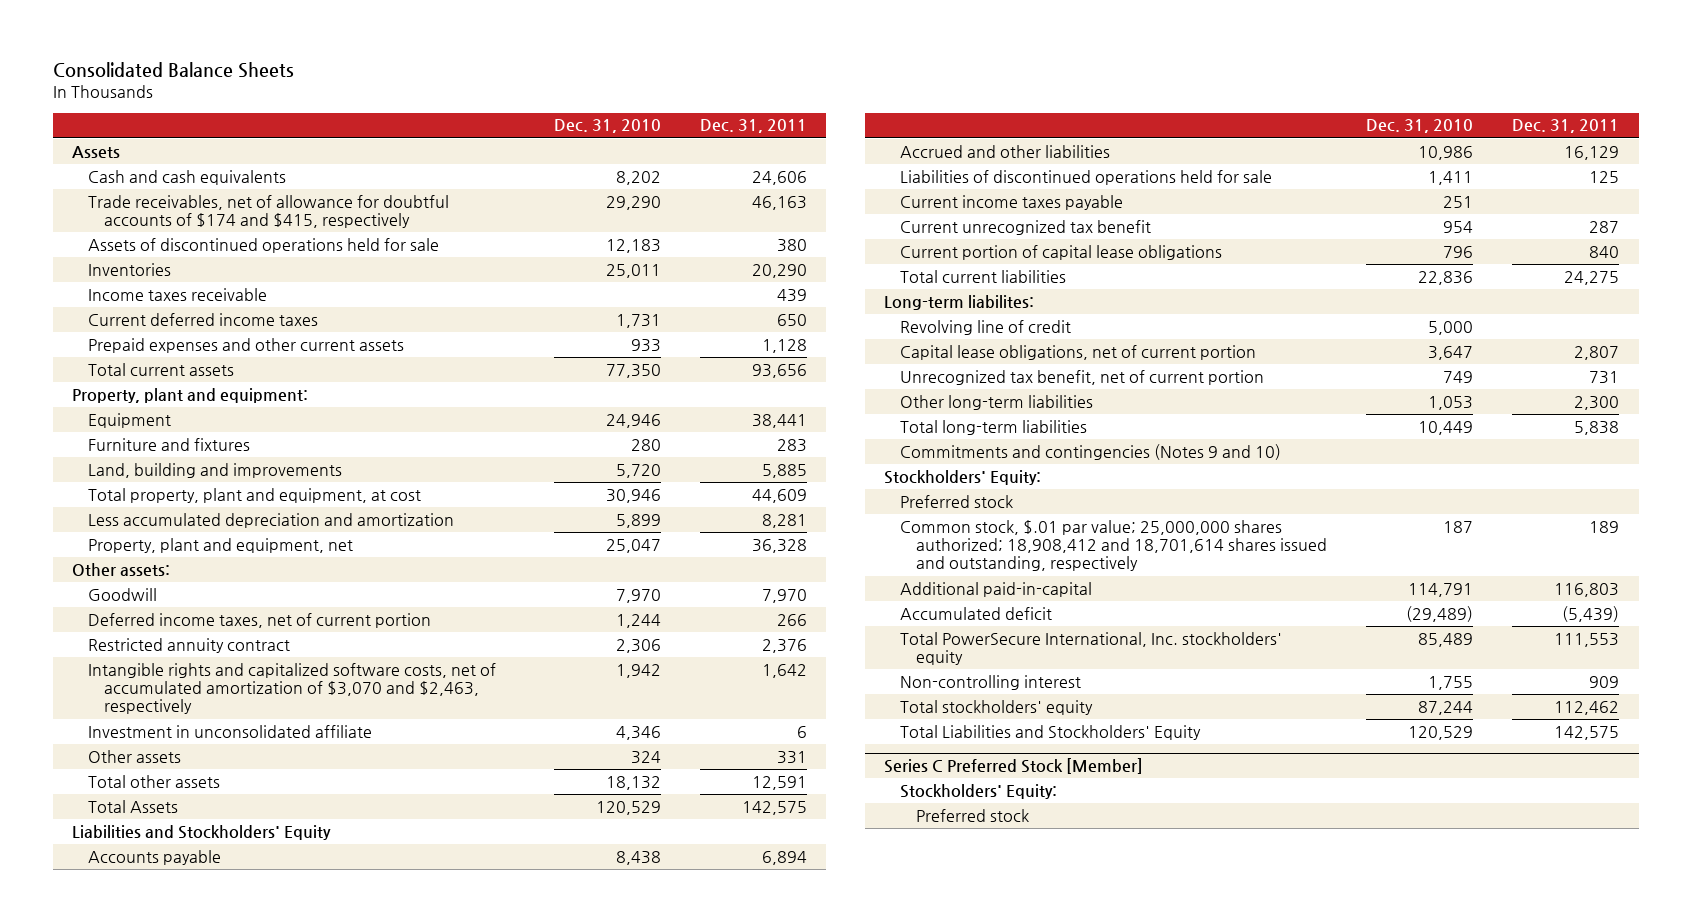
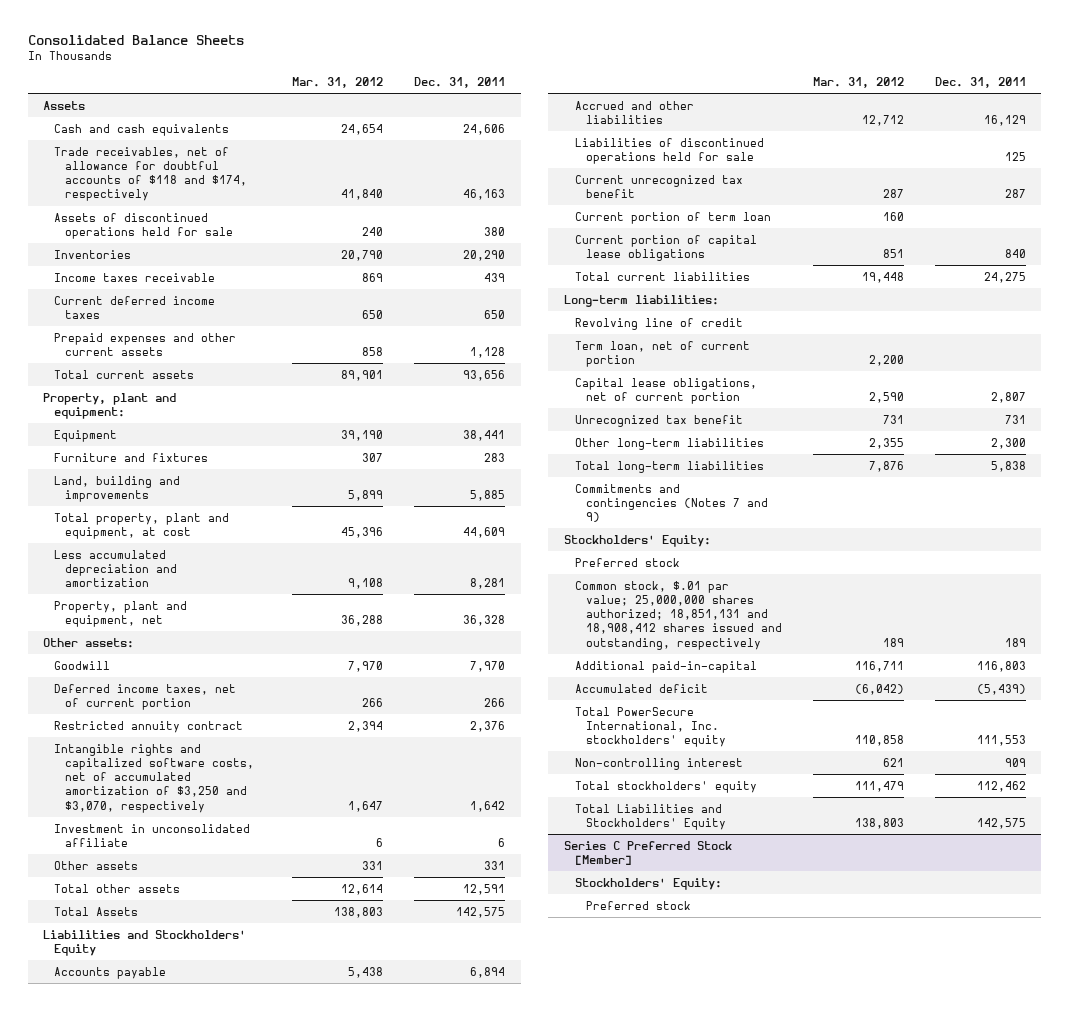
- | Dec. 31, 2010 | Dec. 31, 2011
+ | Mar. 31, 2012 | Dec. 31, 2011
- Trade receivables, net of allowance for doubtful accounts of $174 and $415, respectively | 29,290 | 46,163
+ Trade receivables, net of allowance for doubtful accounts of $118 and $174, respectively | 41,840 | 46,163
- Intangible rights and capitalized software costs, net of accumulated amortization of $3,070 and $2,463, respectively | 1,942 | 1,642
+ Intangible rights and capitalized software costs, net of accumulated amortization of $3,250 and $3,070, respectively | 1,647 | 1,642
- Current income taxes payable | 251 |
+ Current portion of term loan | 160 |
- Long-term liabilites:
+ Long-term liabilities:
+ Term loan, net of current portion | 2,200 |
- Unrecognized tax benefit, net of current portion | 749 | 731
+ Unrecognized tax benefit | 731 | 731
- Commitments and contingencies (Notes 9 and 10)
+ Commitments and contingencies (Notes 7 and 9)
- Common stock, $.01 par value; 25,000,000 shares authorized; 18,908,412 and 18,701,614 shares issued and outstanding, respectively | 187 | 189
+ Common stock, $.01 par value; 25,000,000 shares authorized; 18,851,131 and 18,908,412 shares issued and outstanding, respectively | 189 | 189

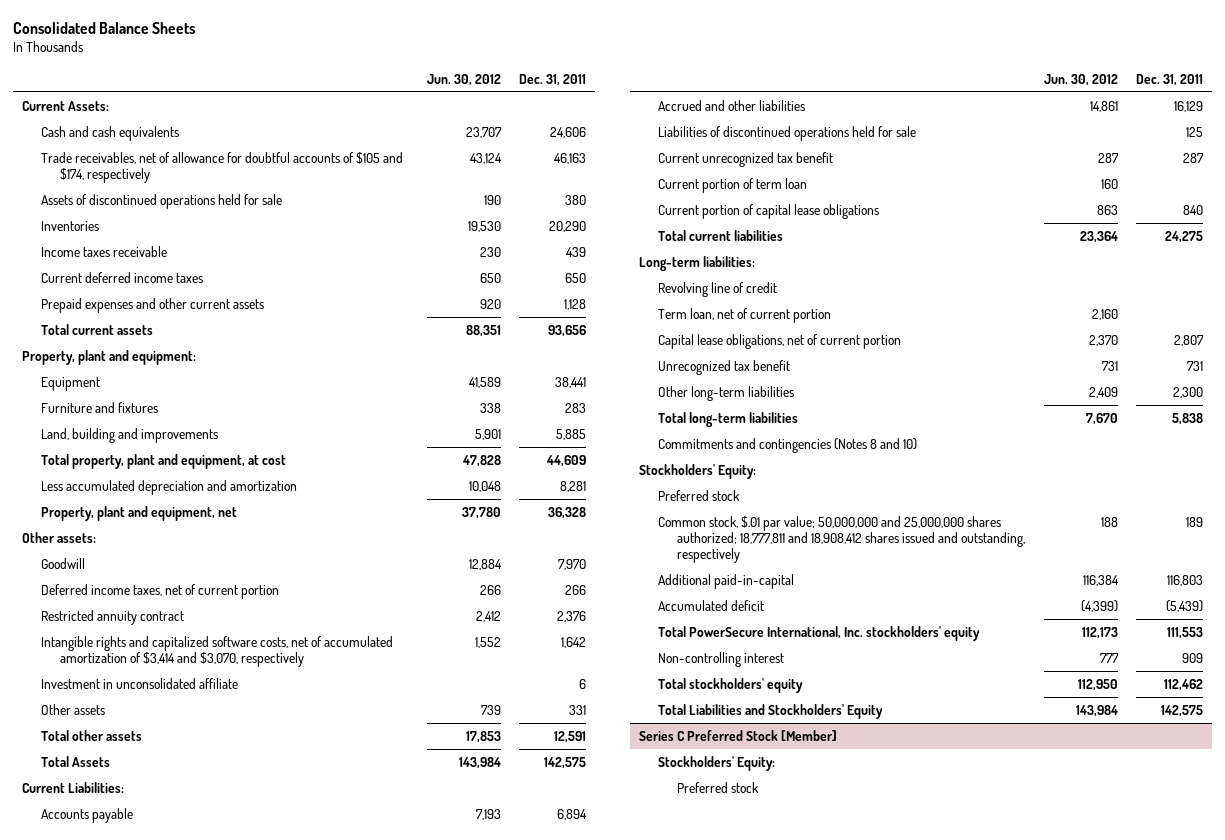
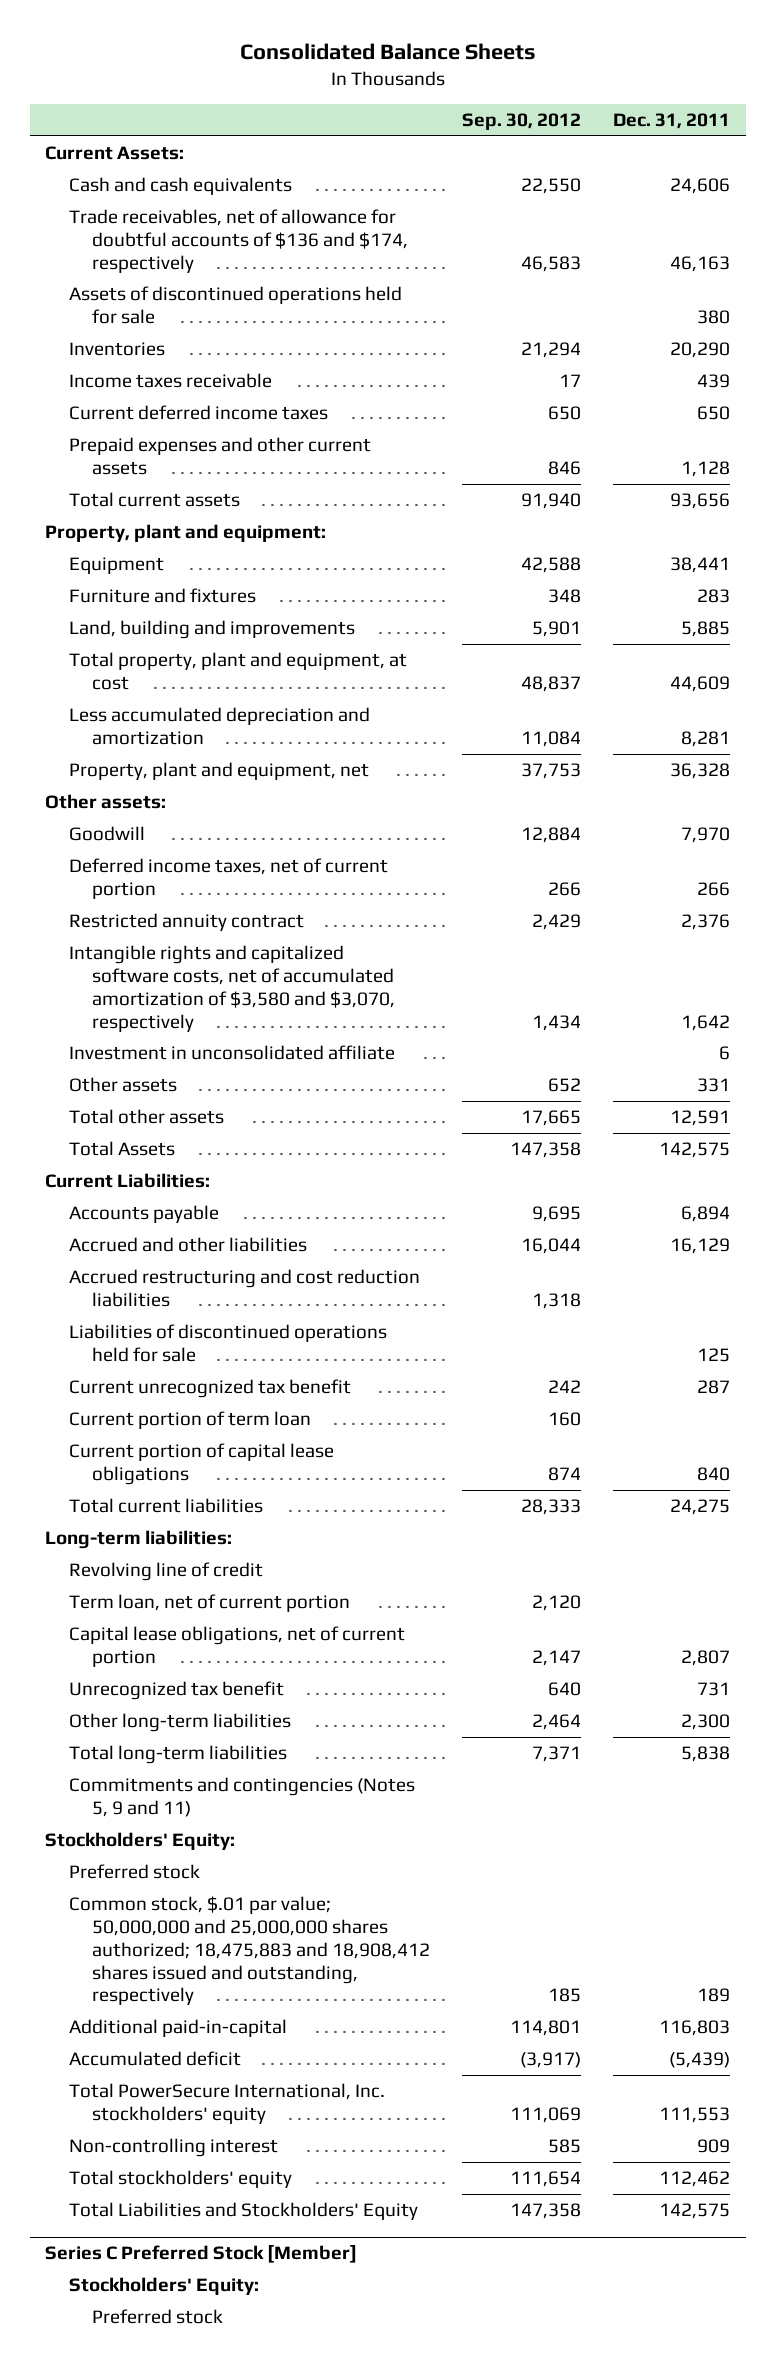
- | Jun. 30, 2012 | Dec. 31, 2011
+ | Sep. 30, 2012 | Dec. 31, 2011
- Trade receivables, net of allowance for doubtful accounts of $105 and $174, respectively | 43,124 | 46,163
+ Trade receivables, net of allowance for doubtful accounts of $136 and $174, respectively | 46,583 | 46,163
- Intangible rights and capitalized software costs, net of accumulated amortization of $3,414 and $3,070, respectively | 1,552 | 1,642
+ Intangible rights and capitalized software costs, net of accumulated amortization of $3,580 and $3,070, respectively | 1,434 | 1,642
+ Accrued restructuring and cost reduction liabilities | 1,318 |
- Commitments and contingencies (Notes 8 and 10)
+ Commitments and contingencies (Notes 5, 9 and 11)
- Common stock, $.01 par value; 50,000,000 and 25,000,000 shares authorized; 18,777,811 and 18,908,412 shares issued and outstanding, respectively | 188 | 189
+ Common stock, $.01 par value; 50,000,000 and 25,000,000 shares authorized; 18,475,883 and 18,908,412 shares issued and outstanding, respectively | 185 | 189

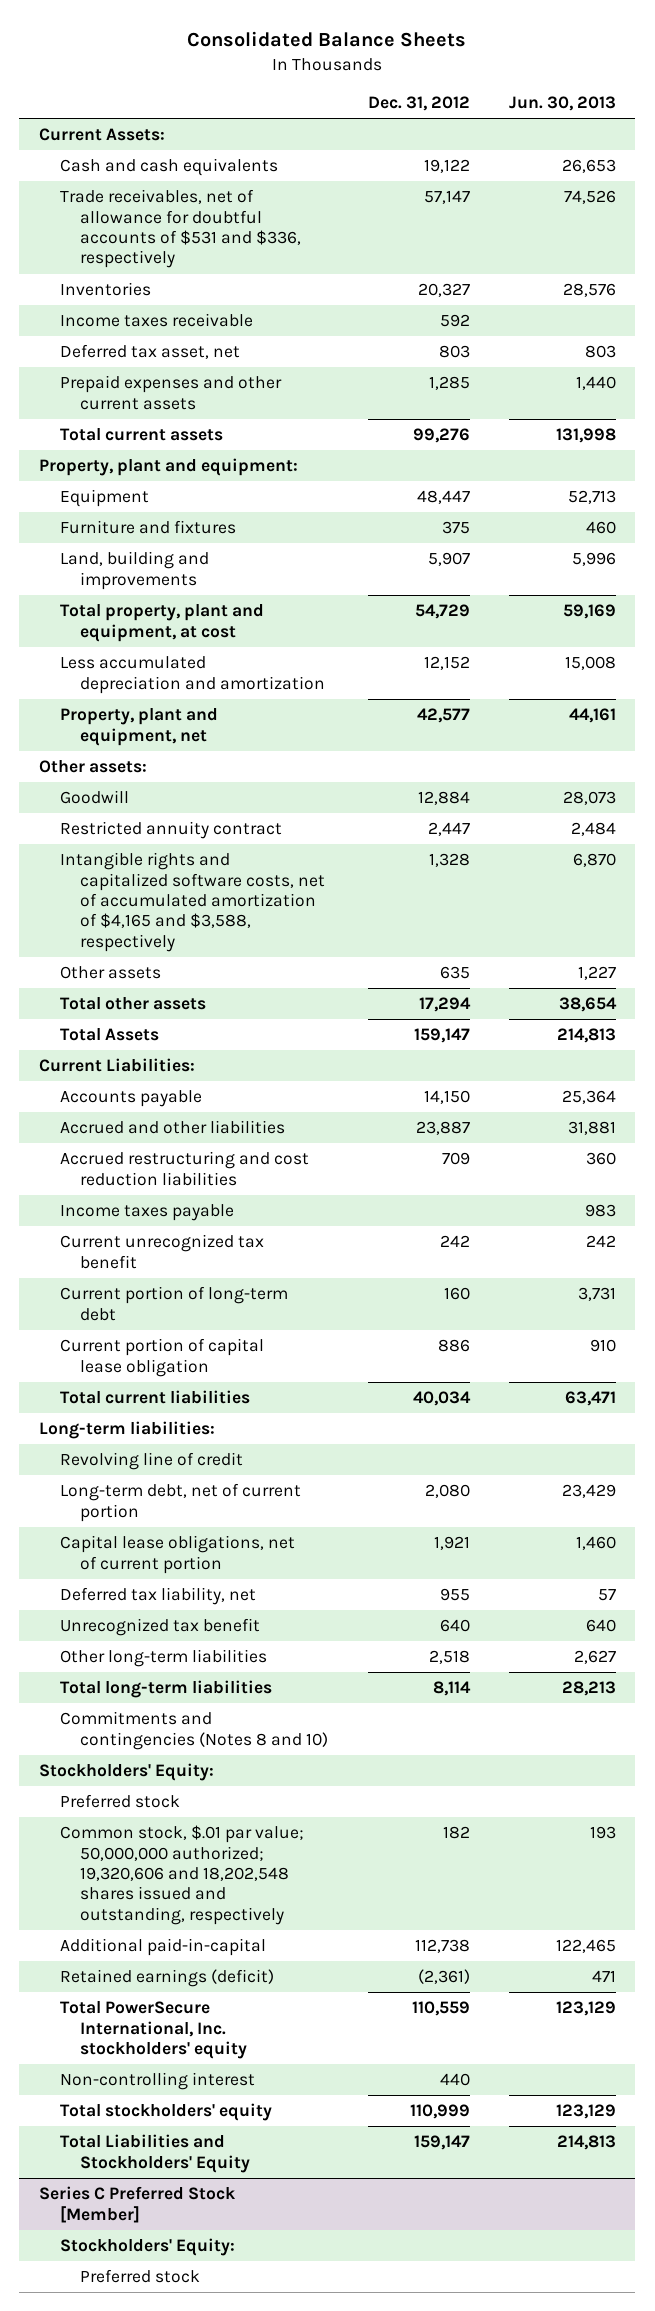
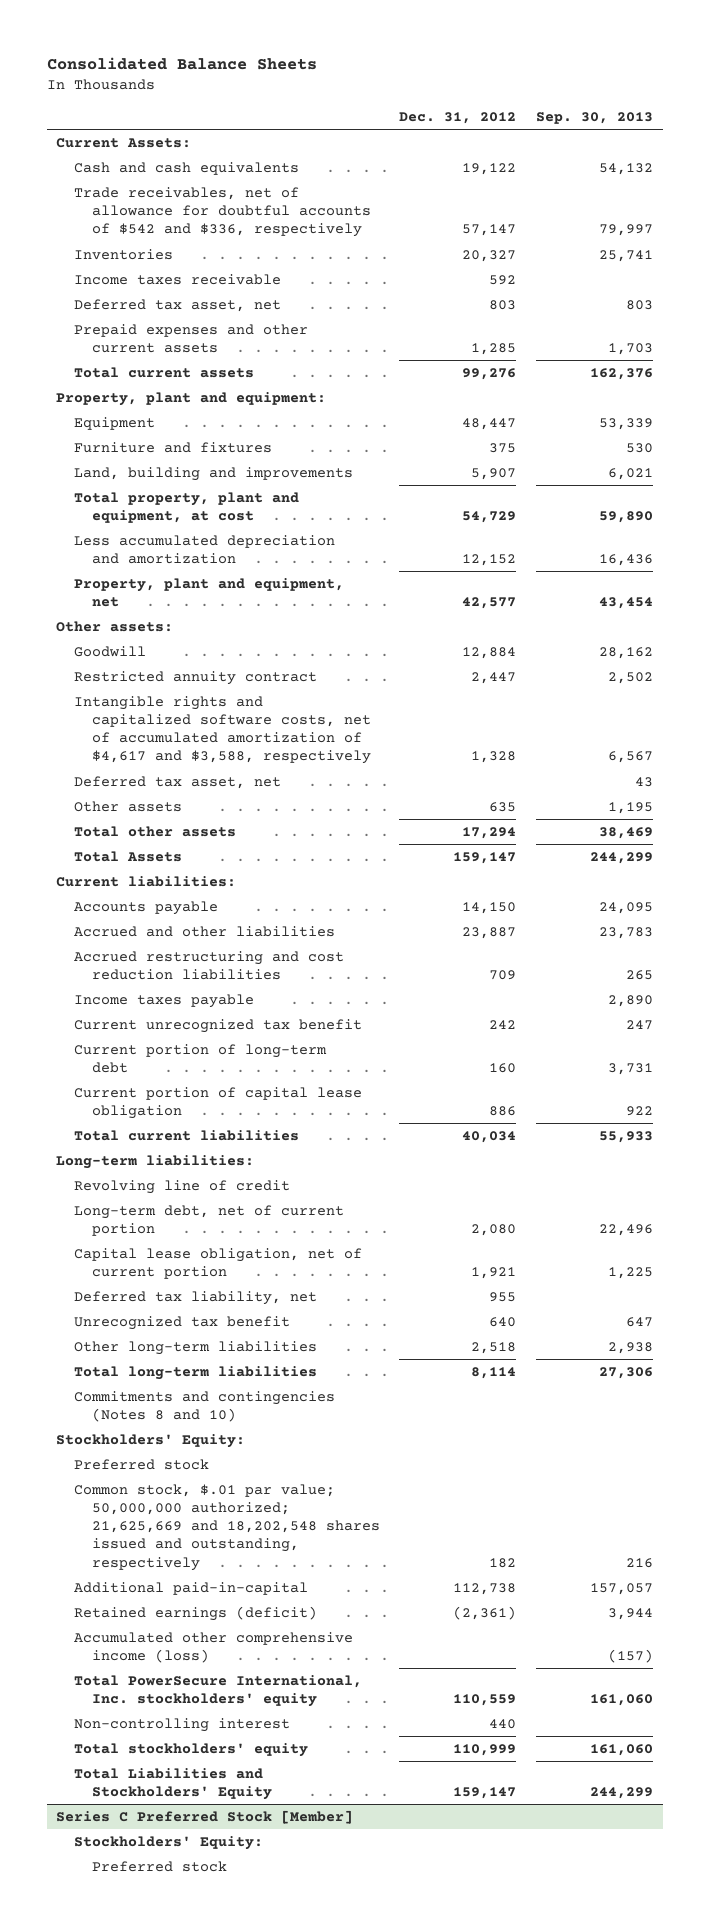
- | Dec. 31, 2012 | Jun. 30, 2013
+ | Dec. 31, 2012 | Sep. 30, 2013
- Trade receivables, net of allowance for doubtful accounts of $531 and $336, respectively | 57,147 | 74,526
+ Trade receivables, net of allowance for doubtful accounts of $542 and $336, respectively | 57,147 | 79,997
- Intangible rights and capitalized software costs, net of accumulated amortization of $4,165 and $3,588, respectively | 1,328 | 6,870
+ Intangible rights and capitalized software costs, net of accumulated amortization of $4,617 and $3,588, respectively | 1,328 | 6,567
+ Deferred tax asset, net | | 43
- Current Liabilities:
+ Current liabilities:
- Capital lease obligations, net of current portion | 1,921 | 1,460
+ Capital lease obligation, net of current portion | 1,921 | 1,225
- Common stock, $.01 par value; 50,000,000 authorized; 19,320,606 and 18,202,548 shares issued and outstanding, respectively | 182 | 193
+ Common stock, $.01 par value; 50,000,000 authorized; 21,625,669 and 18,202,548 shares issued and outstanding, respectively | 182 | 216
+ Accumulated other comprehensive income (loss) | | (157)

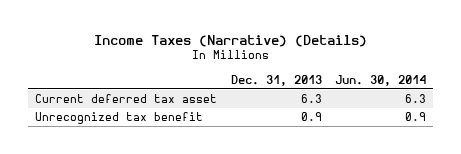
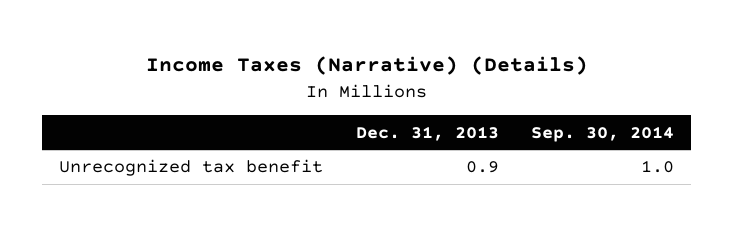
- | Dec. 31, 2013 | Jun. 30, 2014
+ | Dec. 31, 2013 | Sep. 30, 2014
- Current deferred tax asset | 6.3 | 6.3

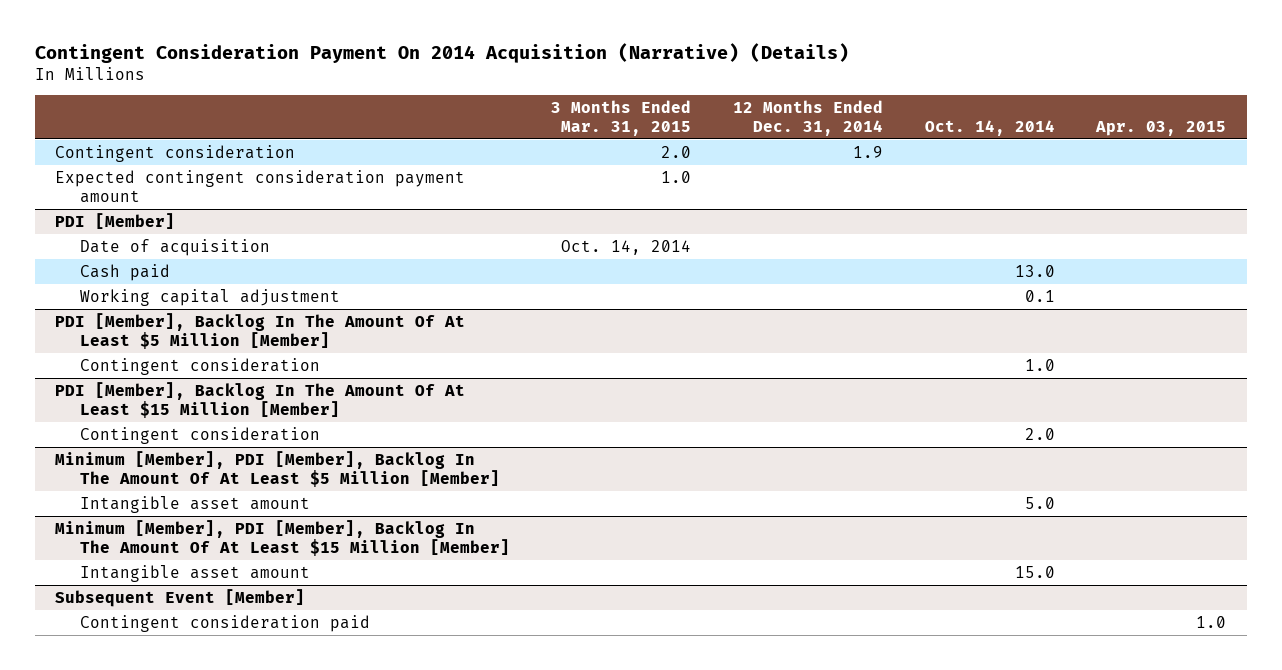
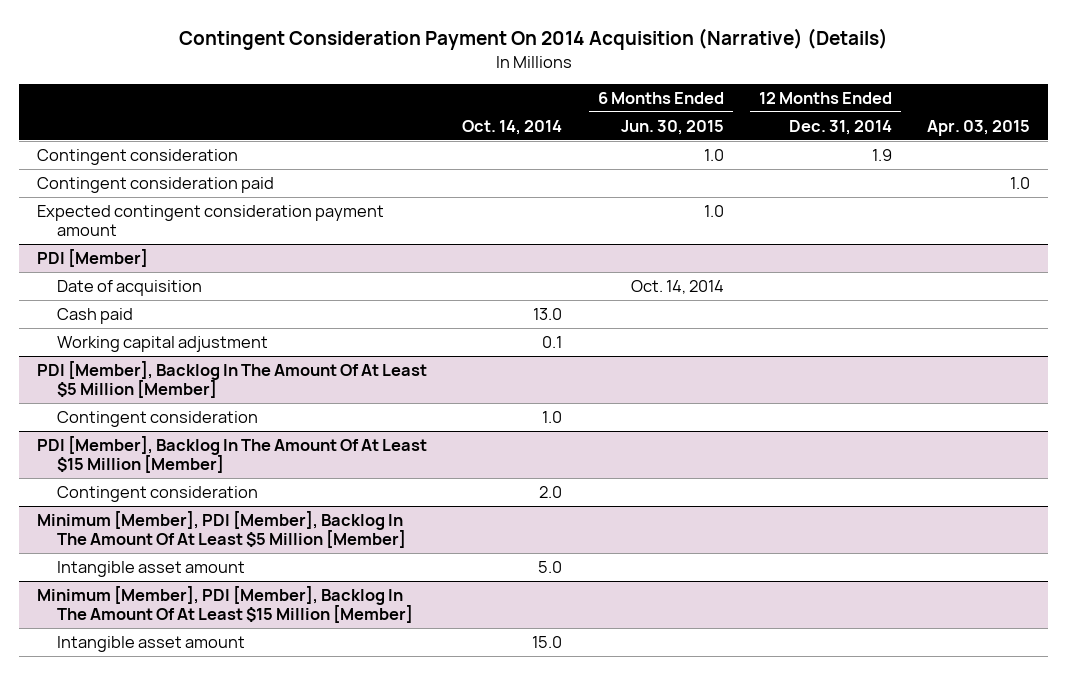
- | 3 Months Ended Mar. 31, 2015 | 12 Months Ended Dec. 31, 2014 | Oct. 14, 2014 | Apr. 03, 2015
+ | Oct. 14, 2014 | 6 Months Ended Jun. 30, 2015 | 12 Months Ended Dec. 31, 2014 | Apr. 03, 2015
+ Contingent consideration paid | | | | 1.0
- Subsequent Event [Member]
- Contingent consideration paid | | | | 1.0

